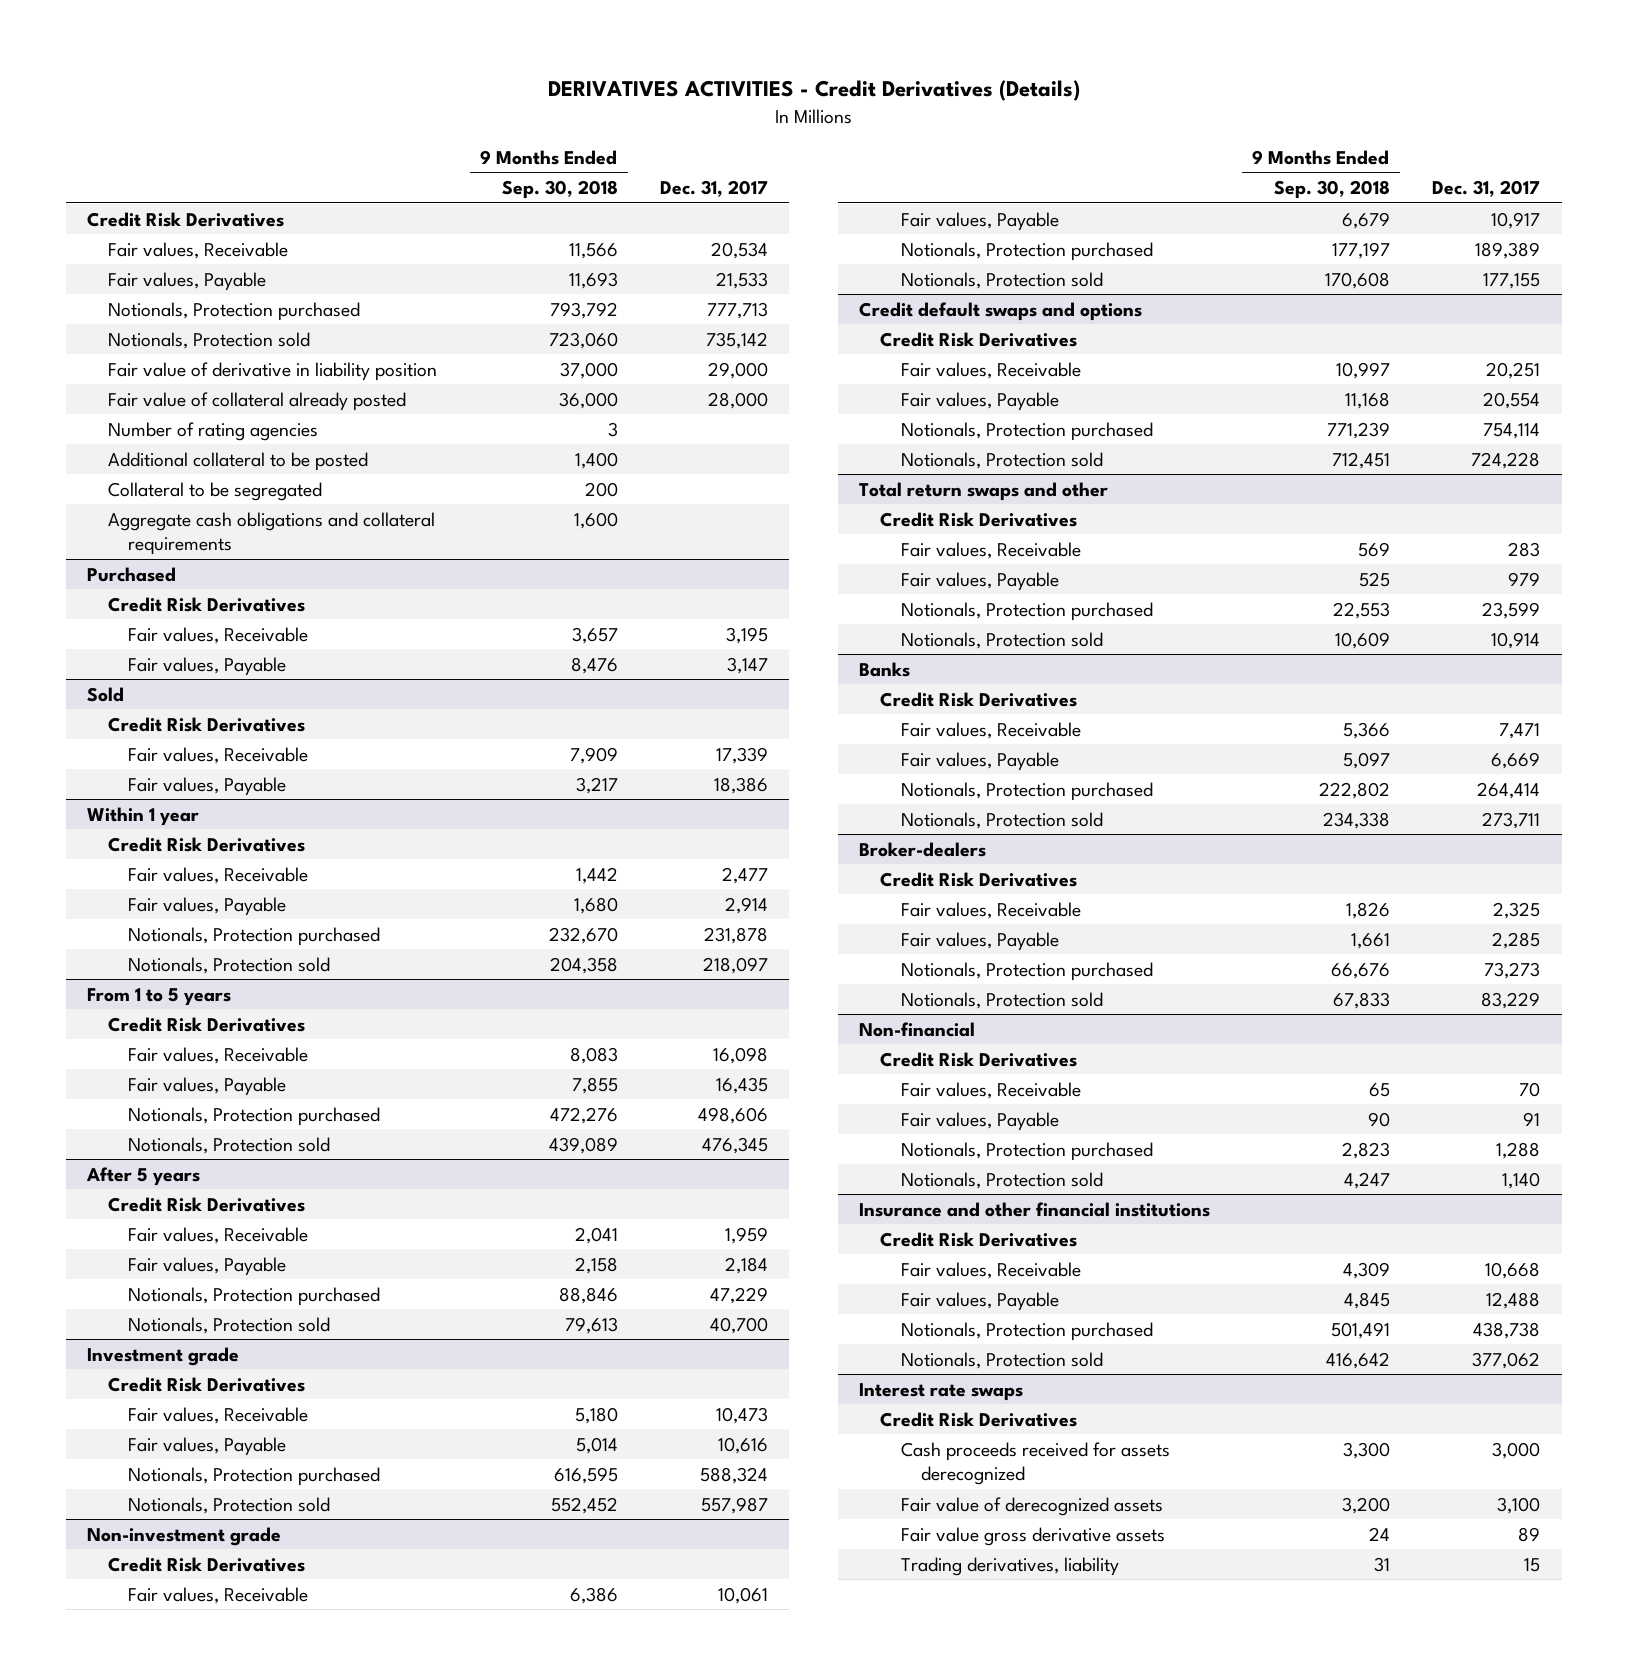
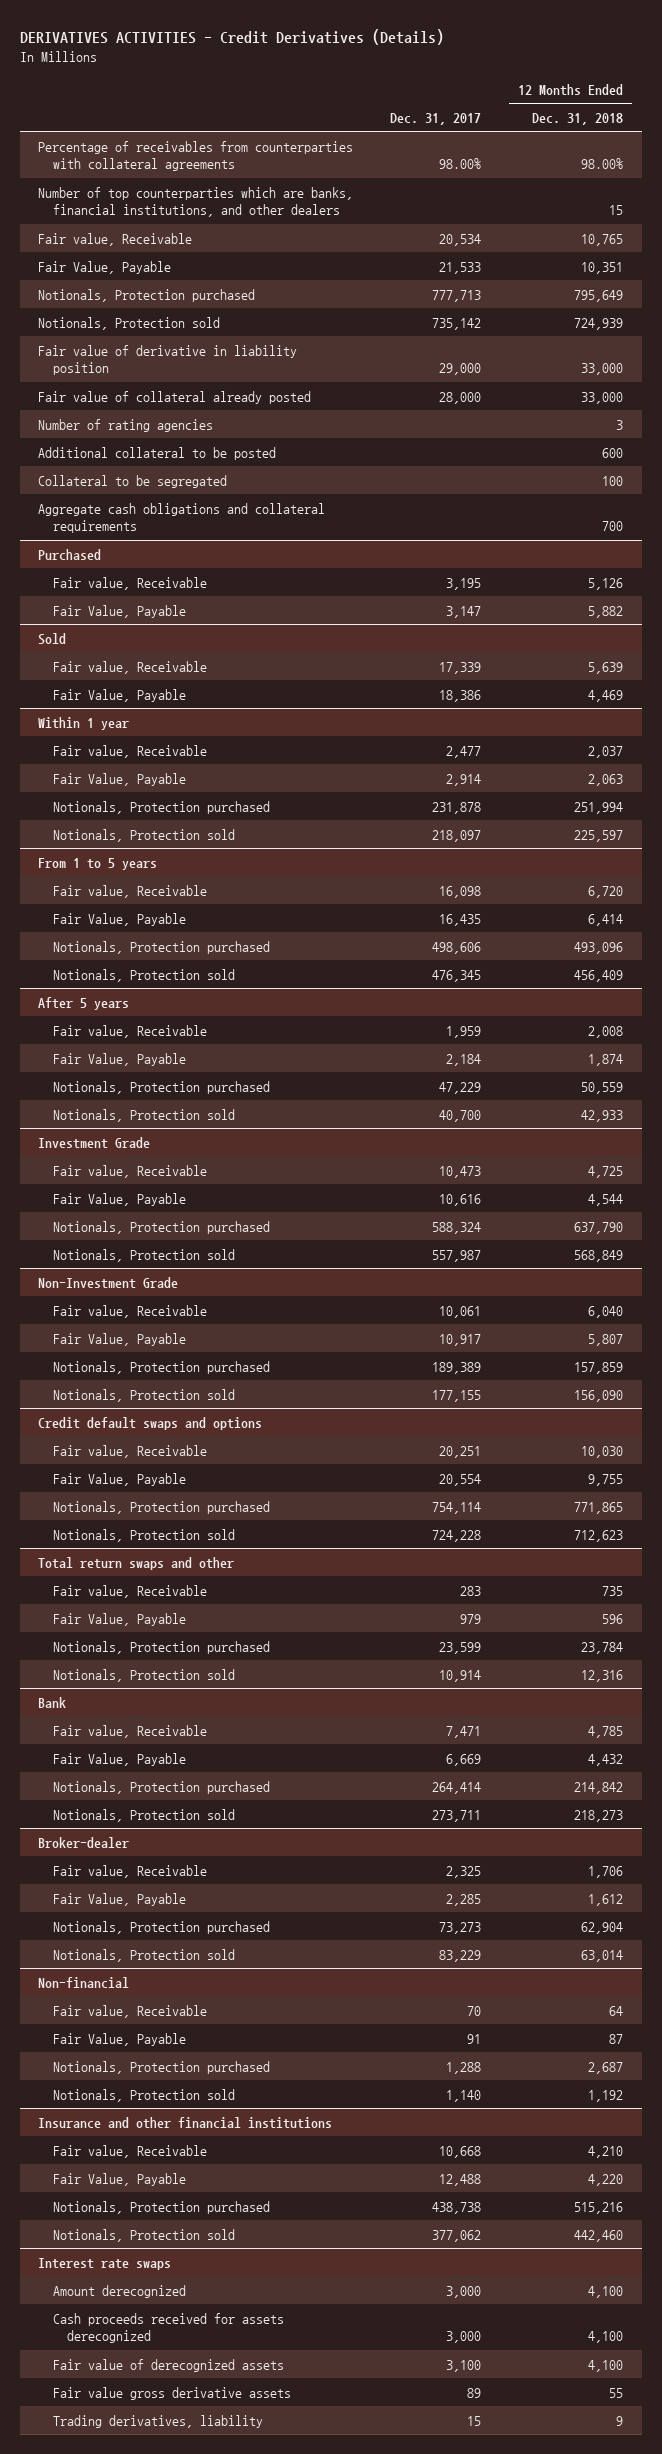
- | 9 Months Ended Sep. 30, 2018 | Dec. 31, 2017
+ | Dec. 31, 2017 | 12 Months Ended Dec. 31, 2018
- Credit Risk Derivatives
- Fair values, Receivable | 11,566 | 20,534
- Fair values, Payable | 11,693 | 21,533
+ Percentage of receivables from counterparties with collateral agreements | 98.00% | 98.00%
+ Number of top counterparties which are banks, financial institutions, and other dealers | | 15
+ Fair value, Receivable | 20,534 | 10,765
+ Fair Value, Payable | 21,533 | 10,351
@ Purchased
- Credit Risk Derivatives
- Fair values, Receivable | 3,657 | 3,195
- Fair values, Payable | 8,476 | 3,147
+ Fair value, Receivable | 3,195 | 5,126
+ Fair Value, Payable | 3,147 | 5,882
@ Sold
- Credit Risk Derivatives
- Fair values, Receivable | 7,909 | 17,339
- Fair values, Payable | 3,217 | 18,386
+ Fair value, Receivable | 17,339 | 5,639
+ Fair Value, Payable | 18,386 | 4,469
@ Within 1 year
- Credit Risk Derivatives
- Fair values, Receivable | 1,442 | 2,477
- Fair values, Payable | 1,680 | 2,914
+ Fair value, Receivable | 2,477 | 2,037
+ Fair Value, Payable | 2,914 | 2,063
@ From 1 to 5 years
- Credit Risk Derivatives
- Fair values, Receivable | 8,083 | 16,098
- Fair values, Payable | 7,855 | 16,435
+ Fair value, Receivable | 16,098 | 6,720
+ Fair Value, Payable | 16,435 | 6,414
@ After 5 years
- Credit Risk Derivatives
- Fair values, Receivable | 2,041 | 1,959
- Fair values, Payable | 2,158 | 2,184
+ Fair value, Receivable | 1,959 | 2,008
+ Fair Value, Payable | 2,184 | 1,874
- Investment grade
- Credit Risk Derivatives
- Fair values, Receivable | 5,180 | 10,473
- Fair values, Payable | 5,014 | 10,616
+ Investment Grade
+ Fair value, Receivable | 10,473 | 4,725
+ Fair Value, Payable | 10,616 | 4,544
- Non-investment grade
- Credit Risk Derivatives
- Fair values, Receivable | 6,386 | 10,061
- Fair values, Payable | 6,679 | 10,917
+ Non-Investment Grade
+ Fair value, Receivable | 10,061 | 6,040
+ Fair Value, Payable | 10,917 | 5,807
@ Credit default swaps and options
- Credit Risk Derivatives
- Fair values, Receivable | 10,997 | 20,251
- Fair values, Payable | 11,168 | 20,554
+ Fair value, Receivable | 20,251 | 10,030
+ Fair Value, Payable | 20,554 | 9,755
@ Total return swaps and other
- Credit Risk Derivatives
- Fair values, Receivable | 569 | 283
- Fair values, Payable | 525 | 979
+ Fair value, Receivable | 283 | 735
+ Fair Value, Payable | 979 | 596
- Banks
- Credit Risk Derivatives
- Fair values, Receivable | 5,366 | 7,471
- Fair values, Payable | 5,097 | 6,669
+ Bank
+ Fair value, Receivable | 7,471 | 4,785
+ Fair Value, Payable | 6,669 | 4,432
- Broker-dealers
- Credit Risk Derivatives
- Fair values, Receivable | 1,826 | 2,325
- Fair values, Payable | 1,661 | 2,285
+ Broker-dealer
+ Fair value, Receivable | 2,325 | 1,706
+ Fair Value, Payable | 2,285 | 1,612
@ Non-financial
- Credit Risk Derivatives
- Fair values, Receivable | 65 | 70
- Fair values, Payable | 90 | 91
+ Fair value, Receivable | 70 | 64
+ Fair Value, Payable | 91 | 87
@ Insurance and other financial institutions
- Credit Risk Derivatives
- Fair values, Receivable | 4,309 | 10,668
- Fair values, Payable | 4,845 | 12,488
+ Fair value, Receivable | 10,668 | 4,210
+ Fair Value, Payable | 12,488 | 4,220
@ Interest rate swaps
- Credit Risk Derivatives
+ Amount derecognized | 3,000 | 4,100

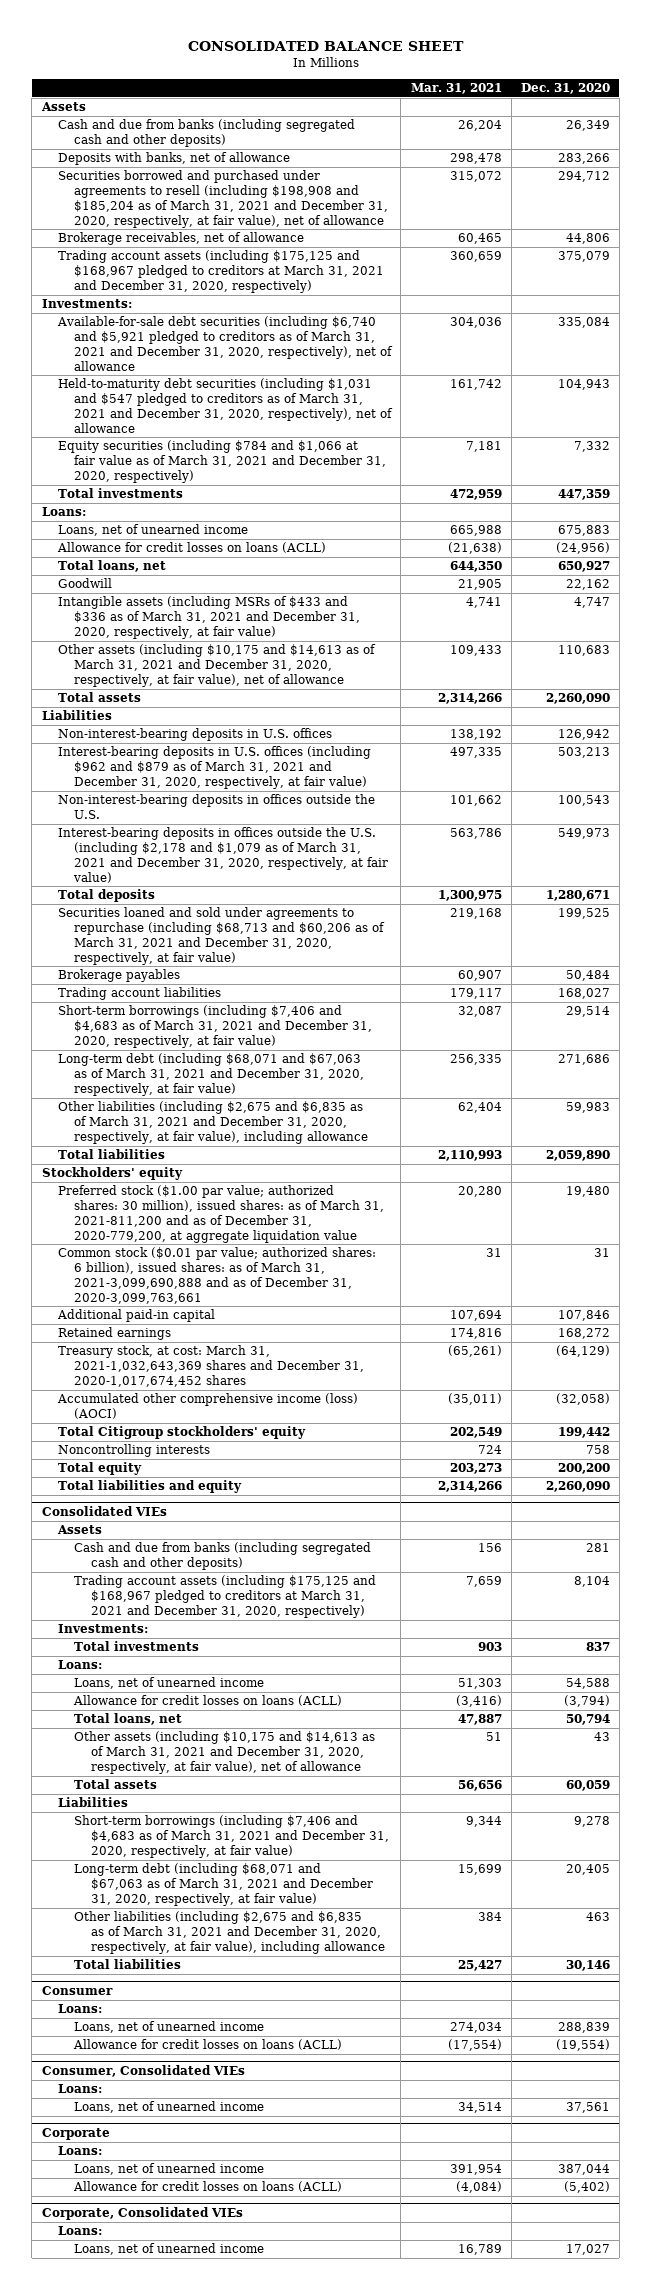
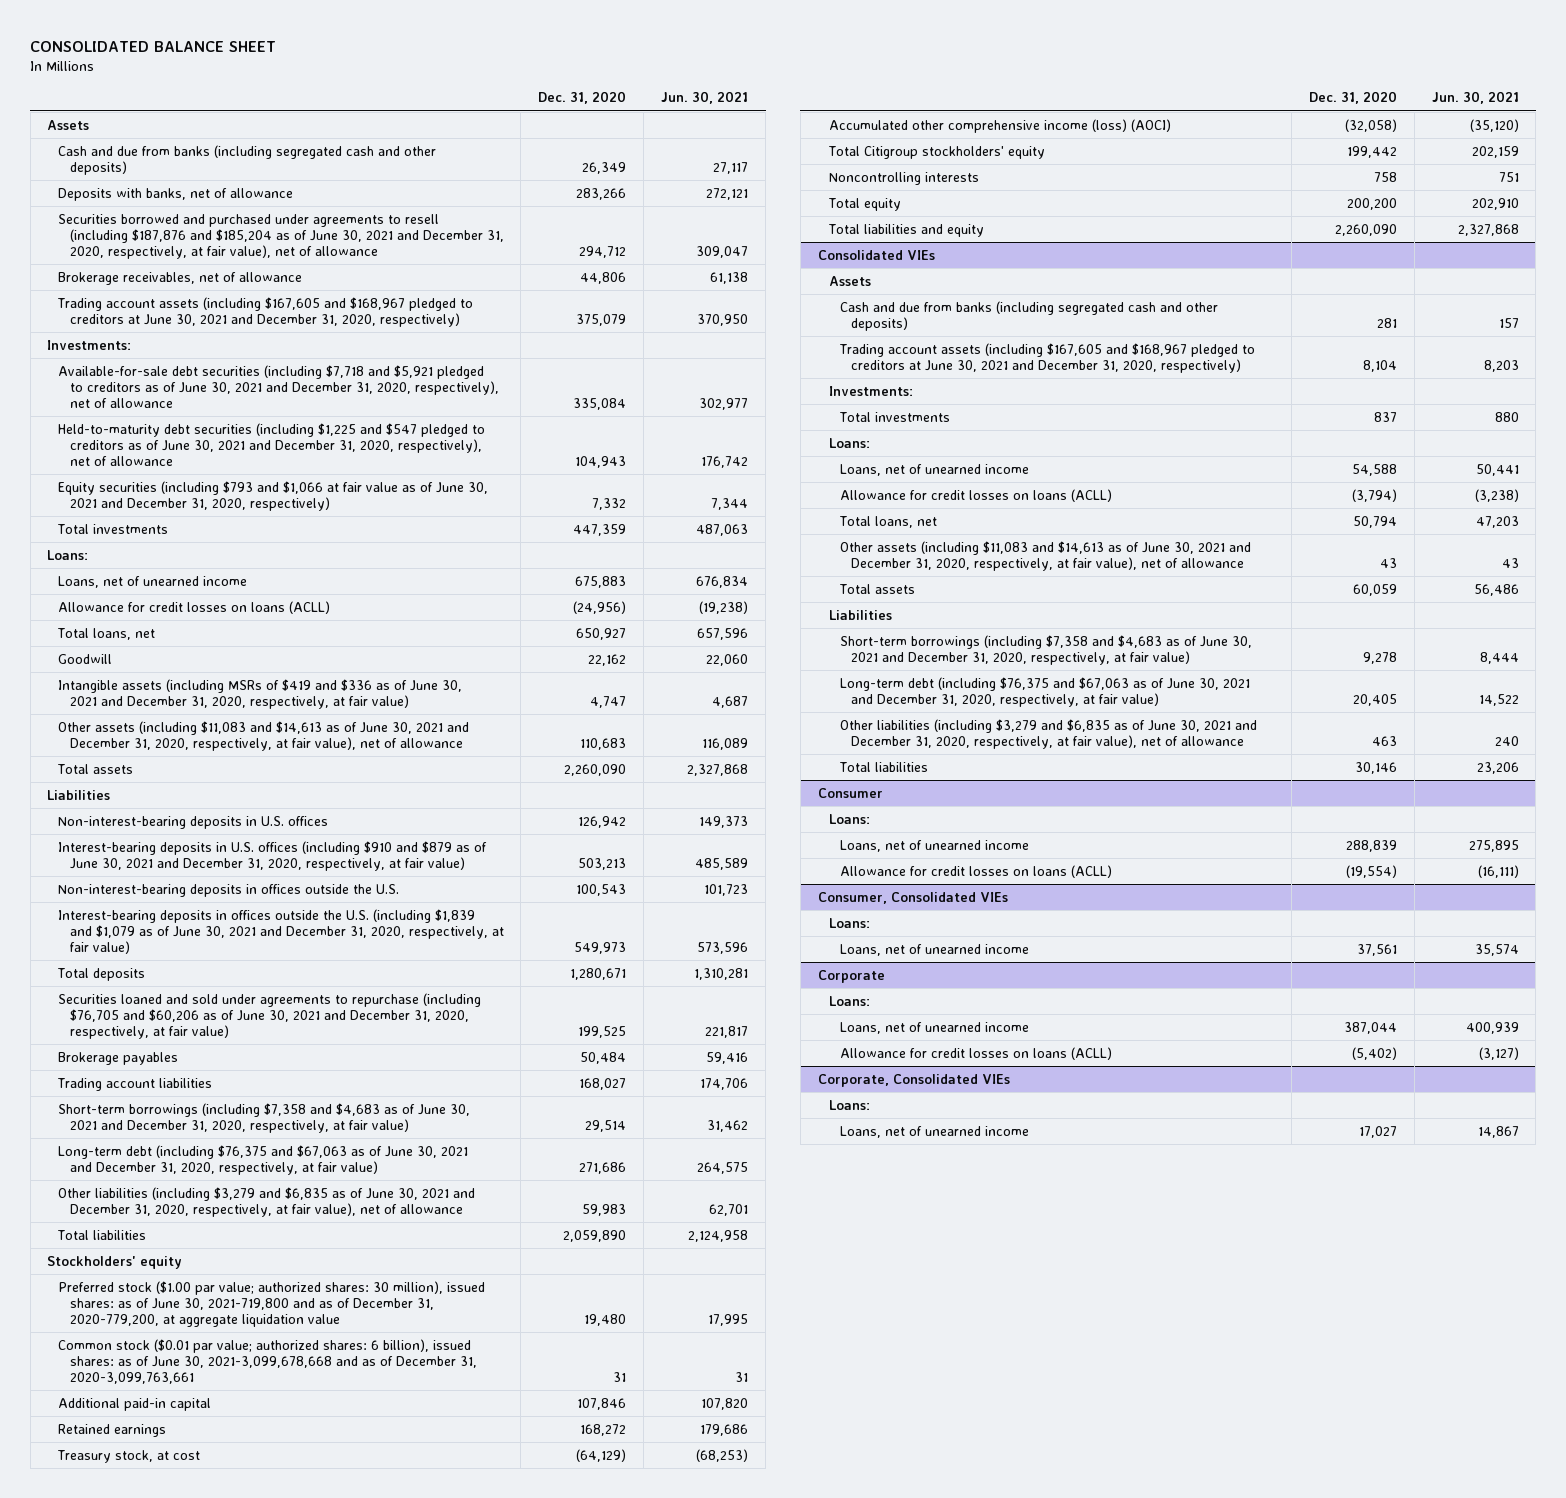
- | Mar. 31, 2021 | Dec. 31, 2020
+ | Dec. 31, 2020 | Jun. 30, 2021
- Securities borrowed and purchased under agreements to resell (including $198,908 and $185,204 as of March 31, 2021 and December 31, 2020, respectively, at fair value), net of allowance | 315,072 | 294,712
+ Securities borrowed and purchased under agreements to resell (including $187,876 and $185,204 as of June 30, 2021 and December 31, 2020, respectively, at fair value), net of allowance | 294,712 | 309,047
- Trading account assets (including $175,125 and $168,967 pledged to creditors at March 31, 2021 and December 31, 2020, respectively) | 360,659 | 375,079
+ Trading account assets (including $167,605 and $168,967 pledged to creditors at June 30, 2021 and December 31, 2020, respectively) | 375,079 | 370,950
- Available-for-sale debt securities (including $6,740 and $5,921 pledged to creditors as of March 31, 2021 and December 31, 2020, respectively), net of allowance | 304,036 | 335,084
- Held-to-maturity debt securities (including $1,031 and $547 pledged to creditors as of March 31, 2021 and December 31, 2020, respectively), net of allowance | 161,742 | 104,943
- Equity securities (including $784 and $1,066 at fair value as of March 31, 2021 and December 31, 2020, respectively) | 7,181 | 7,332
+ Available-for-sale debt securities (including $7,718 and $5,921 pledged to creditors as of June 30, 2021 and December 31, 2020, respectively), net of allowance | 335,084 | 302,977
+ Held-to-maturity debt securities (including $1,225 and $547 pledged to creditors as of June 30, 2021 and December 31, 2020, respectively), net of allowance | 104,943 | 176,742
+ Equity securities (including $793 and $1,066 at fair value as of June 30, 2021 and December 31, 2020, respectively) | 7,332 | 7,344
- Intangible assets (including MSRs of $433 and $336 as of March 31, 2021 and December 31, 2020, respectively, at fair value) | 4,741 | 4,747
- Other assets (including $10,175 and $14,613 as of March 31, 2021 and December 31, 2020, respectively, at fair value), net of allowance | 109,433 | 110,683
+ Intangible assets (including MSRs of $419 and $336 as of June 30, 2021 and December 31, 2020, respectively, at fair value) | 4,747 | 4,687
+ Other assets (including $11,083 and $14,613 as of June 30, 2021 and December 31, 2020, respectively, at fair value), net of allowance | 110,683 | 116,089
- Interest-bearing deposits in U.S. offices (including $962 and $879 as of March 31, 2021 and December 31, 2020, respectively, at fair value) | 497,335 | 503,213
+ Interest-bearing deposits in U.S. offices (including $910 and $879 as of June 30, 2021 and December 31, 2020, respectively, at fair value) | 503,213 | 485,589
- Interest-bearing deposits in offices outside the U.S. (including $2,178 and $1,079 as of March 31, 2021 and December 31, 2020, respectively, at fair value) | 563,786 | 549,973
+ Interest-bearing deposits in offices outside the U.S. (including $1,839 and $1,079 as of June 30, 2021 and December 31, 2020, respectively, at fair value) | 549,973 | 573,596
- Securities loaned and sold under agreements to repurchase (including $68,713 and $60,206 as of March 31, 2021 and December 31, 2020, respectively, at fair value) | 219,168 | 199,525
+ Securities loaned and sold under agreements to repurchase (including $76,705 and $60,206 as of June 30, 2021 and December 31, 2020, respectively, at fair value) | 199,525 | 221,817
- Short-term borrowings (including $7,406 and $4,683 as of March 31, 2021 and December 31, 2020, respectively, at fair value) | 32,087 | 29,514
- Long-term debt (including $68,071 and $67,063 as of March 31, 2021 and December 31, 2020, respectively, at fair value) | 256,335 | 271,686
- Other liabilities (including $2,675 and $6,835 as of March 31, 2021 and December 31, 2020, respectively, at fair value), including allowance | 62,404 | 59,983
+ Short-term borrowings (including $7,358 and $4,683 as of June 30, 2021 and December 31, 2020, respectively, at fair value) | 29,514 | 31,462
+ Long-term debt (including $76,375 and $67,063 as of June 30, 2021 and December 31, 2020, respectively, at fair value) | 271,686 | 264,575
+ Other liabilities (including $3,279 and $6,835 as of June 30, 2021 and December 31, 2020, respectively, at fair value), net of allowance | 59,983 | 62,701
- Preferred stock ($1.00 par value; authorized shares: 30 million), issued shares: as of March 31, 2021-811,200 and as of December 31, 2020-779,200, at aggregate liquidation value | 20,280 | 19,480
- Common stock ($0.01 par value; authorized shares: 6 billion), issued shares: as of March 31, 2021-3,099,690,888 and as of December 31, 2020-3,099,763,661 | 31 | 31
+ Preferred stock ($1.00 par value; authorized shares: 30 million), issued shares: as of June 30, 2021-719,800 and as of December 31, 2020-779,200, at aggregate liquidation value | 19,480 | 17,995
+ Common stock ($0.01 par value; authorized shares: 6 billion), issued shares: as of June 30, 2021-3,099,678,668 and as of December 31, 2020-3,099,763,661 | 31 | 31
- Treasury stock, at cost: March 31, 2021-1,032,643,369 shares and December 31, 2020-1,017,674,452 shares | (65,261) | (64,129)
+ Treasury stock, at cost | (64,129) | (68,253)
@ Consolidated VIEs
- Trading account assets (including $175,125 and $168,967 pledged to creditors at March 31, 2021 and December 31, 2020, respectively) | 7,659 | 8,104
+ Trading account assets (including $167,605 and $168,967 pledged to creditors at June 30, 2021 and December 31, 2020, respectively) | 8,104 | 8,203
- Other assets (including $10,175 and $14,613 as of March 31, 2021 and December 31, 2020, respectively, at fair value), net of allowance | 51 | 43
+ Other assets (including $11,083 and $14,613 as of June 30, 2021 and December 31, 2020, respectively, at fair value), net of allowance | 43 | 43
- Short-term borrowings (including $7,406 and $4,683 as of March 31, 2021 and December 31, 2020, respectively, at fair value) | 9,344 | 9,278
- Long-term debt (including $68,071 and $67,063 as of March 31, 2021 and December 31, 2020, respectively, at fair value) | 15,699 | 20,405
- Other liabilities (including $2,675 and $6,835 as of March 31, 2021 and December 31, 2020, respectively, at fair value), including allowance | 384 | 463
+ Short-term borrowings (including $7,358 and $4,683 as of June 30, 2021 and December 31, 2020, respectively, at fair value) | 9,278 | 8,444
+ Long-term debt (including $76,375 and $67,063 as of June 30, 2021 and December 31, 2020, respectively, at fair value) | 20,405 | 14,522
+ Other liabilities (including $3,279 and $6,835 as of June 30, 2021 and December 31, 2020, respectively, at fair value), net of allowance | 463 | 240

